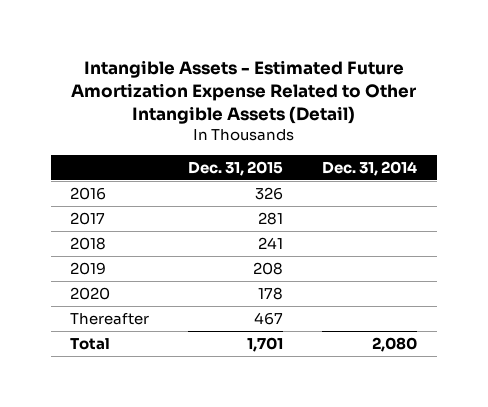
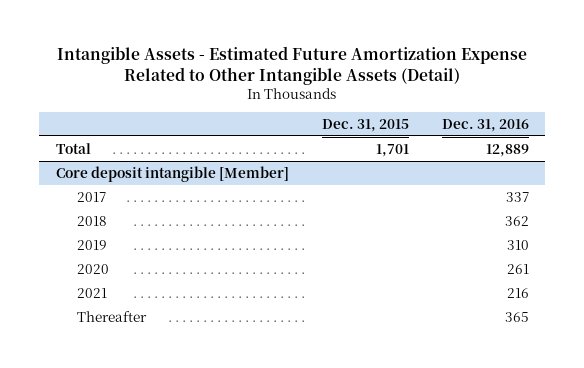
- | Dec. 31, 2015 | Dec. 31, 2014
+ | Dec. 31, 2015 | Dec. 31, 2016
- 2016 | 326 |
- 2017 | 281 |
- 2018 | 241 |
- 2019 | 208 |
- 2020 | 178 |
- Thereafter | 467 |
+ Core deposit intangible [Member]
+ 2017 | | 337
+ 2018 | | 362
+ 2019 | | 310
+ 2020 | | 261
+ 2021 | | 216
+ Thereafter | | 365

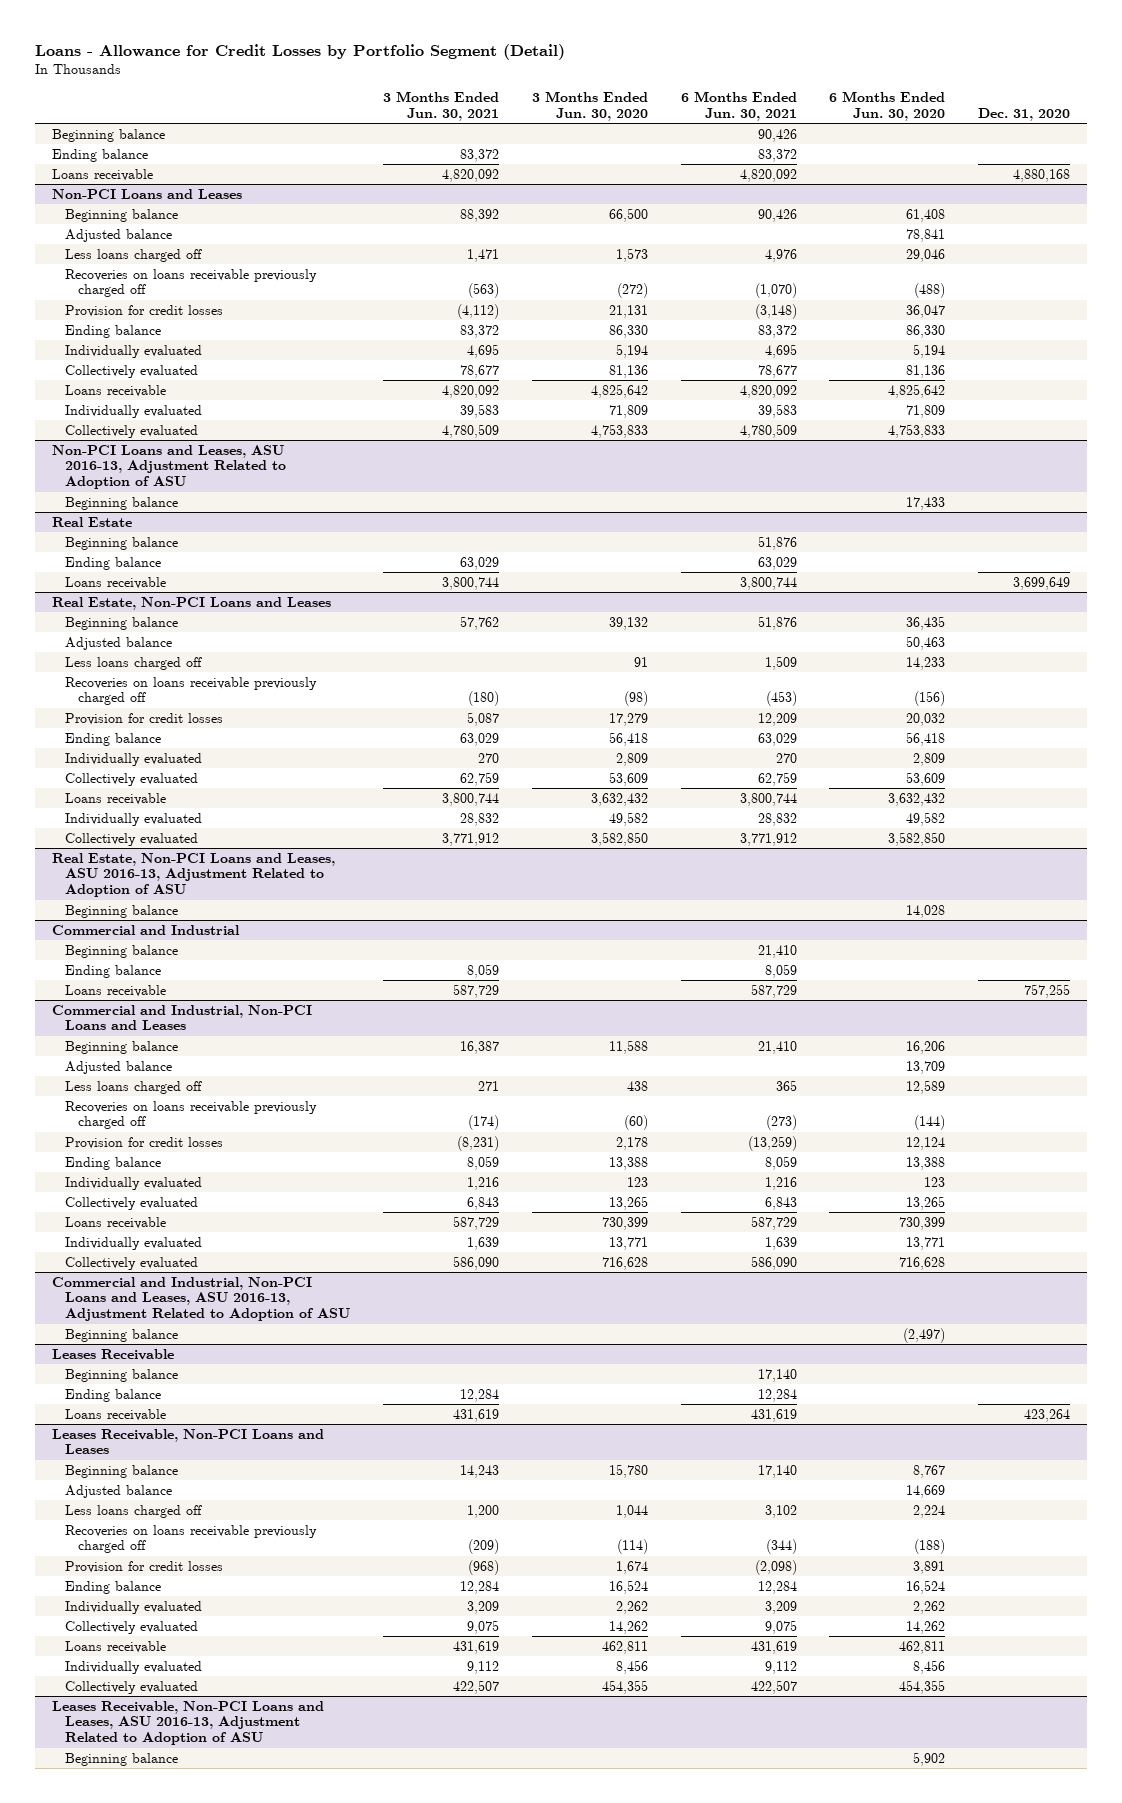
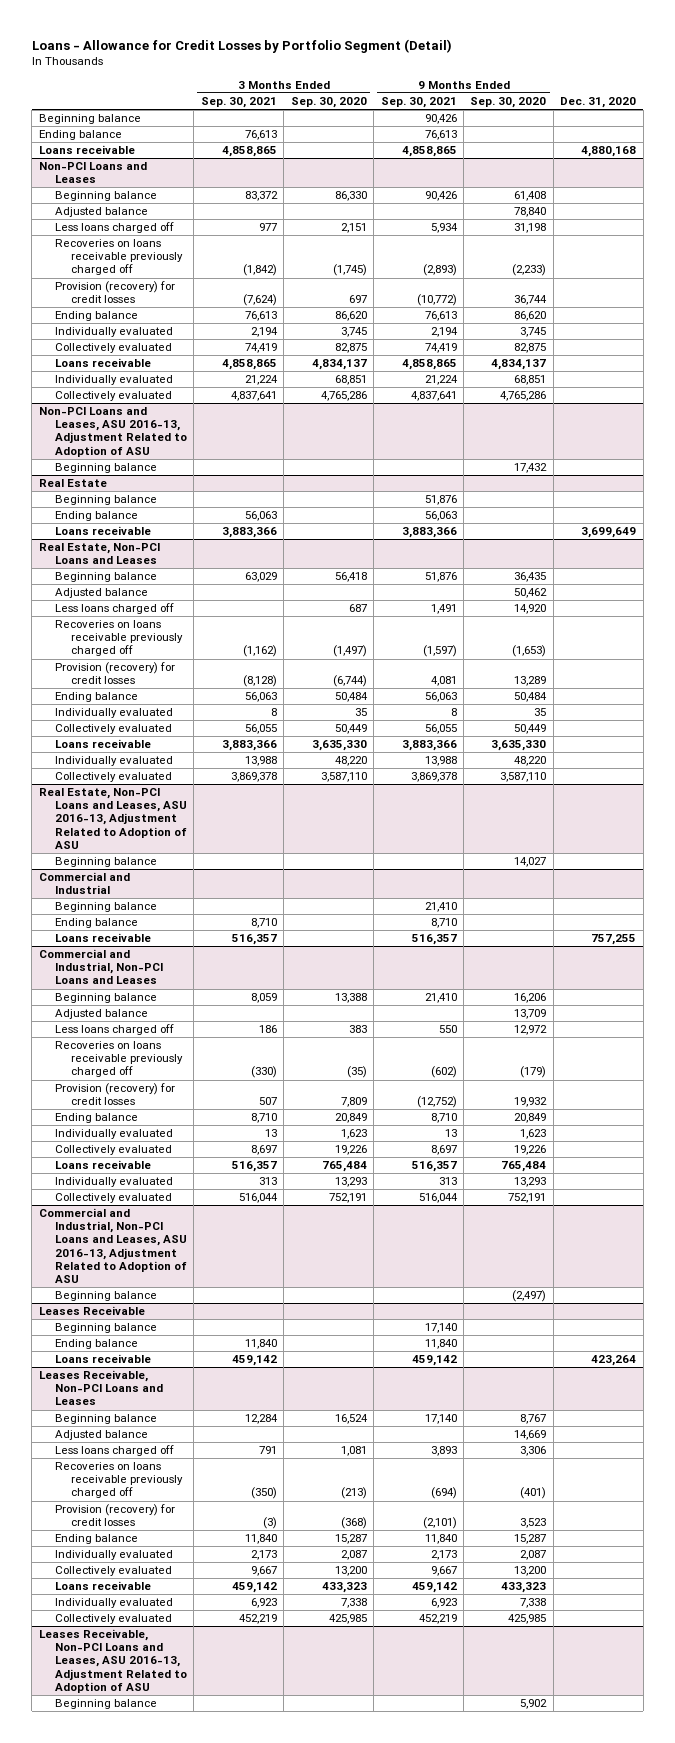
- | 3 Months Ended Jun. 30, 2021 | 3 Months Ended Jun. 30, 2020 | 6 Months Ended Jun. 30, 2021 | 6 Months Ended Jun. 30, 2020 | Dec. 31, 2020
+ | 3 Months Ended Sep. 30, 2021 | 3 Months Ended Sep. 30, 2020 | 9 Months Ended Sep. 30, 2021 | 9 Months Ended Sep. 30, 2020 | Dec. 31, 2020
@ Non-PCI Loans and Leases
- Provision for credit losses | (4,112) | 21,131 | (3,148) | 36,047 |
+ Provision (recovery) for credit losses | (7,624) | 697 | (10,772) | 36,744 |
@ Real Estate, Non-PCI Loans and Leases
- Provision for credit losses | 5,087 | 17,279 | 12,209 | 20,032 |
+ Provision (recovery) for credit losses | (8,128) | (6,744) | 4,081 | 13,289 |
@ Commercial and Industrial, Non-PCI Loans and Leases
- Provision for credit losses | (8,231) | 2,178 | (13,259) | 12,124 |
+ Provision (recovery) for credit losses | 507 | 7,809 | (12,752) | 19,932 |
@ Leases Receivable, Non-PCI Loans and Leases
- Provision for credit losses | (968) | 1,674 | (2,098) | 3,891 |
+ Provision (recovery) for credit losses | (3) | (368) | (2,101) | 3,523 |

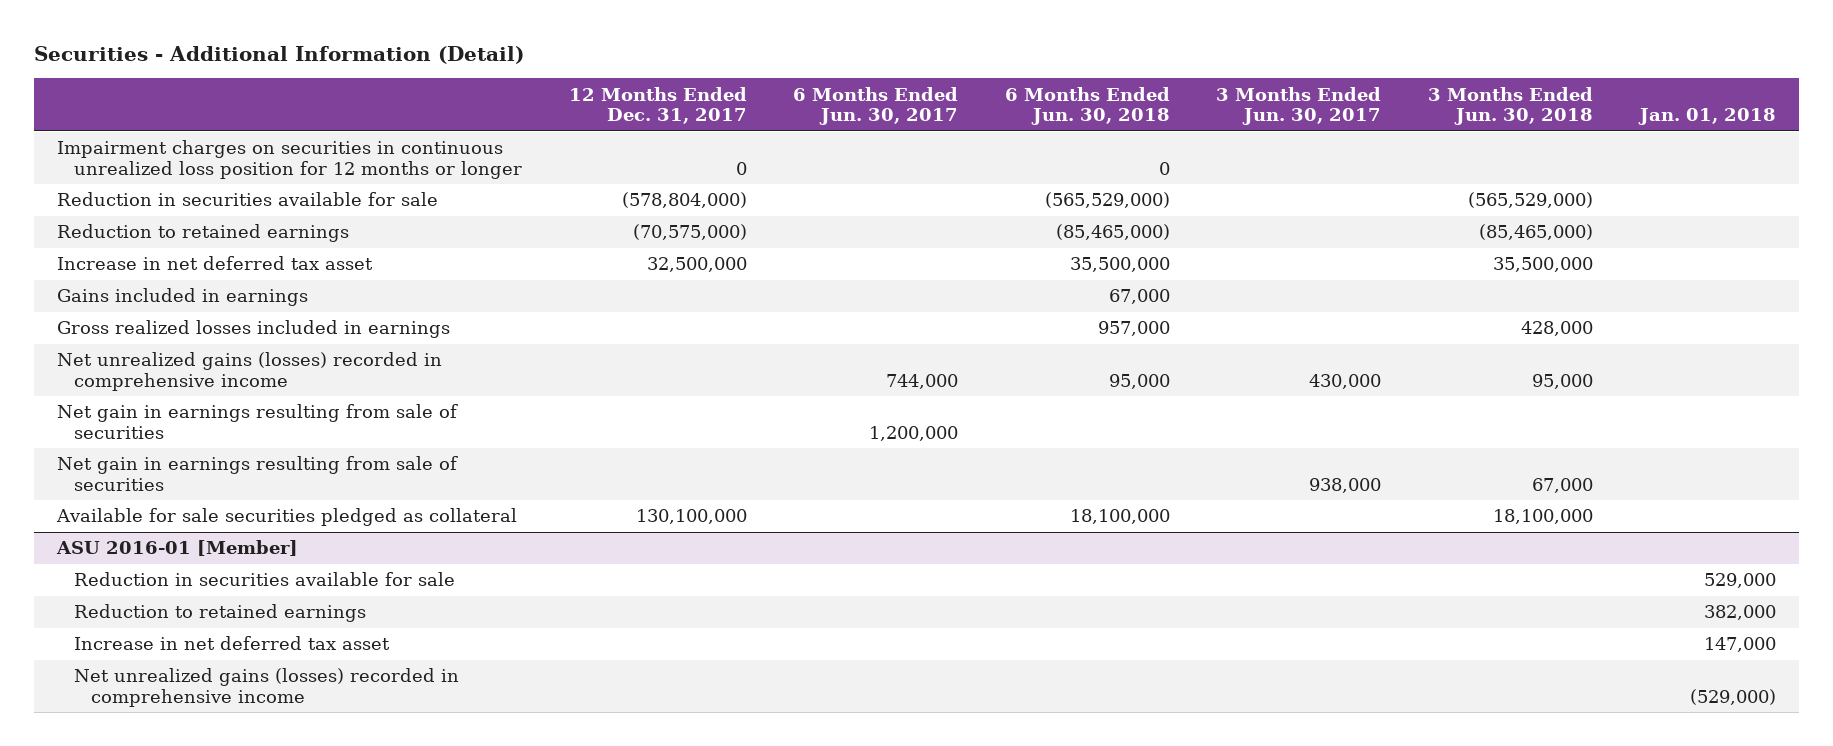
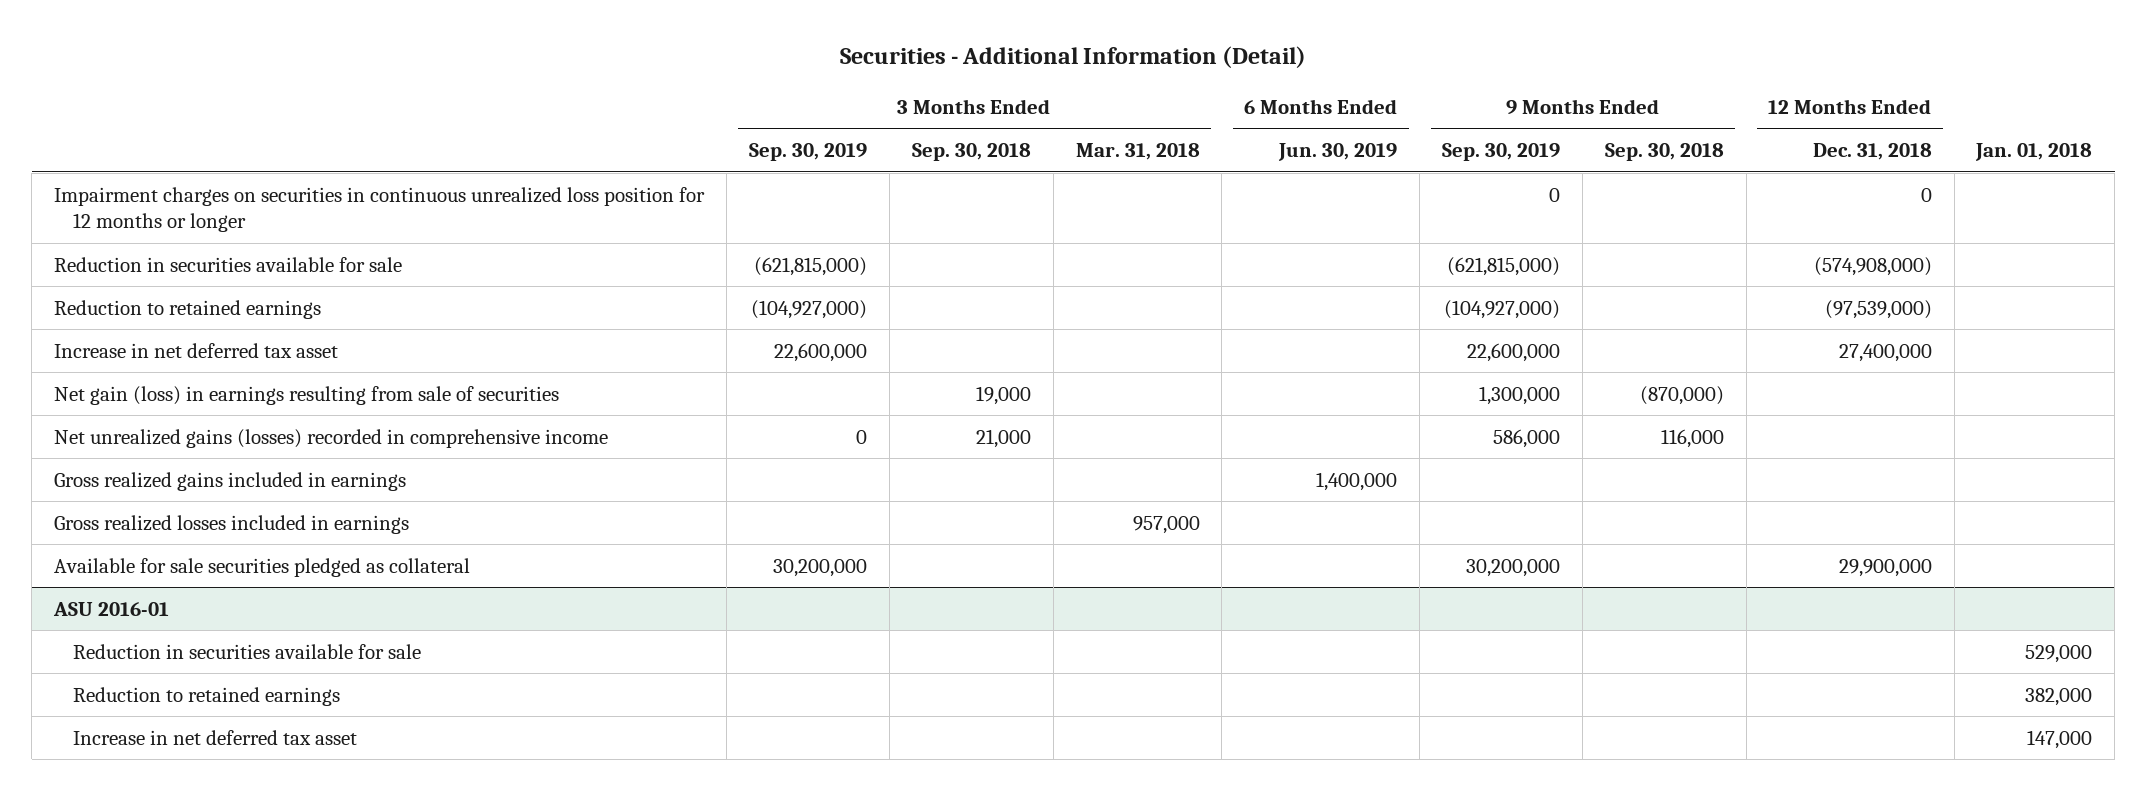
- | 12 Months Ended Dec. 31, 2017 | 6 Months Ended Jun. 30, 2017 | 6 Months Ended Jun. 30, 2018 | 3 Months Ended Jun. 30, 2017 | 3 Months Ended Jun. 30, 2018 | Jan. 01, 2018
+ | 3 Months Ended Sep. 30, 2019 | 3 Months Ended Sep. 30, 2018 | 3 Months Ended Mar. 31, 2018 | 6 Months Ended Jun. 30, 2019 | 9 Months Ended Sep. 30, 2019 | 9 Months Ended Sep. 30, 2018 | 12 Months Ended Dec. 31, 2018 | Jan. 01, 2018
- Gains included in earnings | | | 67,000 | | |
+ Net gain (loss) in earnings resulting from sale of securities | | 19,000 | | | 1,300,000 | (870,000) | |
- Net gain in earnings resulting from sale of securities | | 1,200,000 | | | |
- Net gain in earnings resulting from sale of securities | | | | 938,000 | 67,000 |
+ Gross realized gains included in earnings | | | | 1,400,000 | | | |
moved down: Gross realized losses included in earnings | | | 957,000 | | | | |
- ASU 2016-01 [Member]
+ ASU 2016-01
- Net unrealized gains (losses) recorded in comprehensive income | | | | | | (529,000)

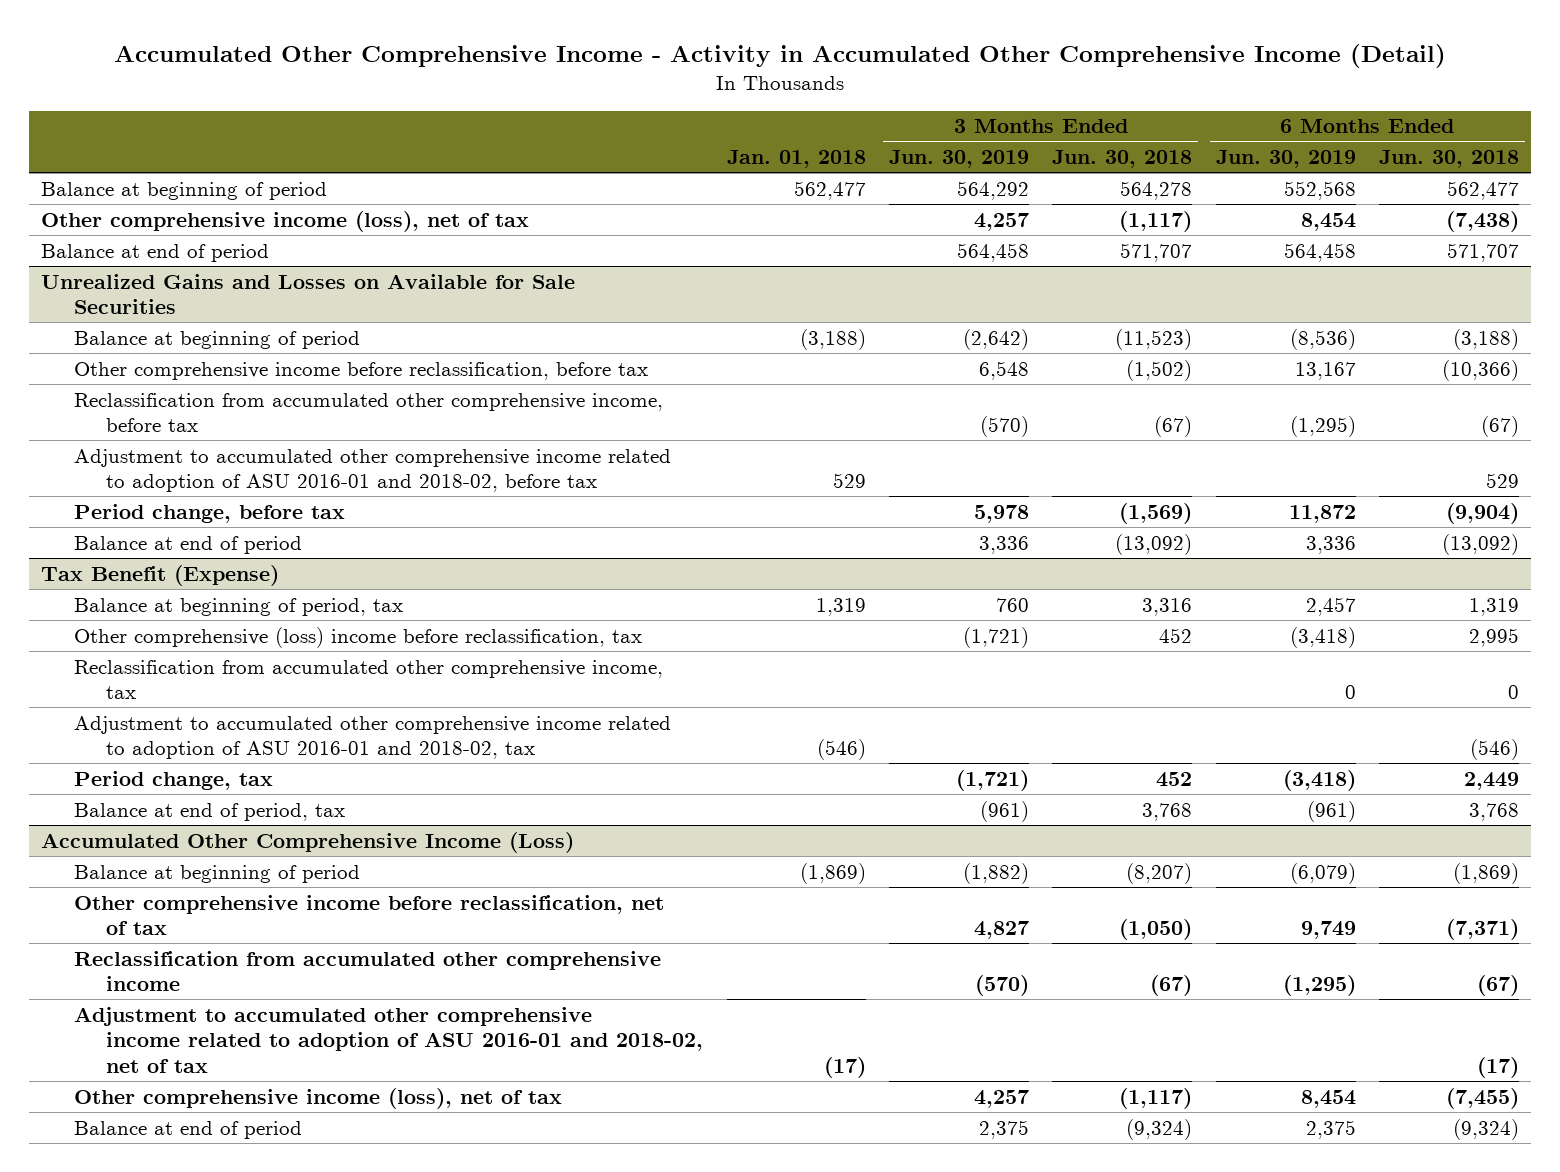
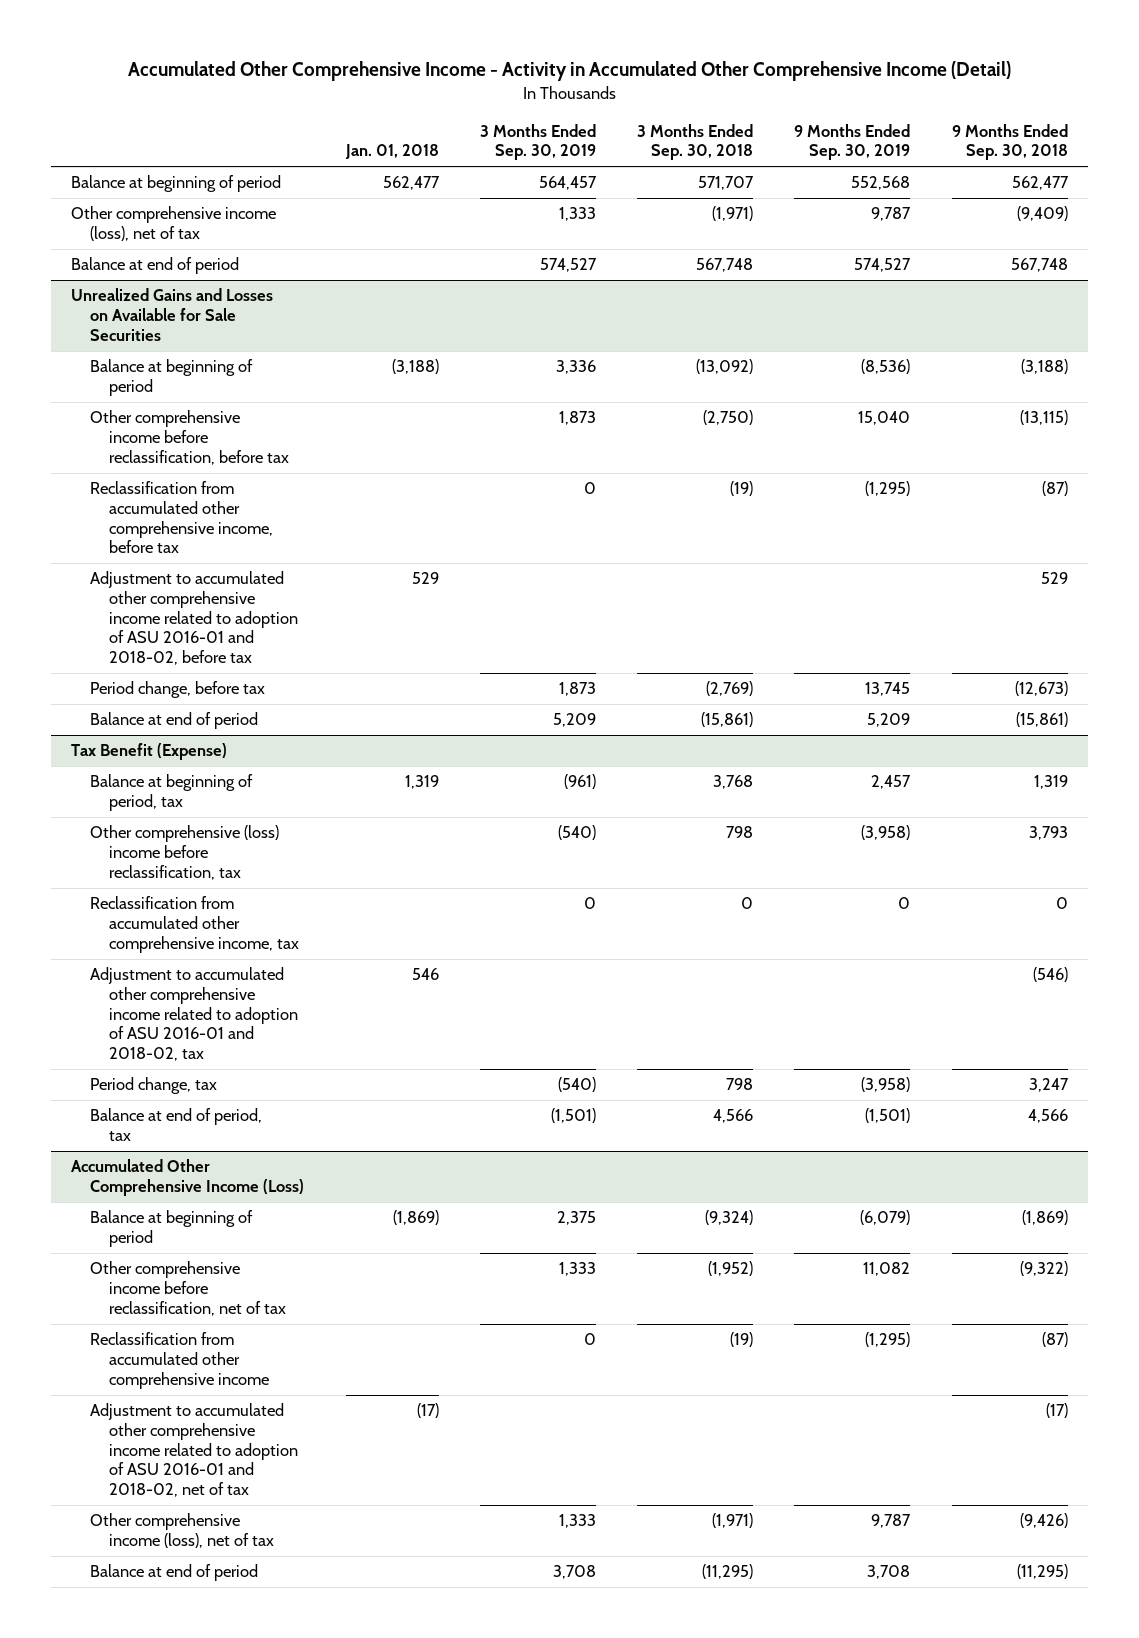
- | Jan. 01, 2018 | 3 Months Ended Jun. 30, 2019 | 3 Months Ended Jun. 30, 2018 | 6 Months Ended Jun. 30, 2019 | 6 Months Ended Jun. 30, 2018
+ | Jan. 01, 2018 | 3 Months Ended Sep. 30, 2019 | 3 Months Ended Sep. 30, 2018 | 9 Months Ended Sep. 30, 2019 | 9 Months Ended Sep. 30, 2018
@ Tax Benefit (Expense)
- Adjustment to accumulated other comprehensive income related to adoption of ASU 2016-01 and 2018-02, tax | (546) | | | | (546)
+ Adjustment to accumulated other comprehensive income related to adoption of ASU 2016-01 and 2018-02, tax | 546 | | | | (546)

